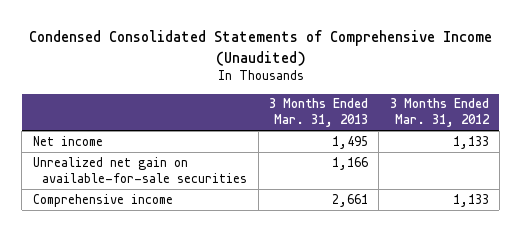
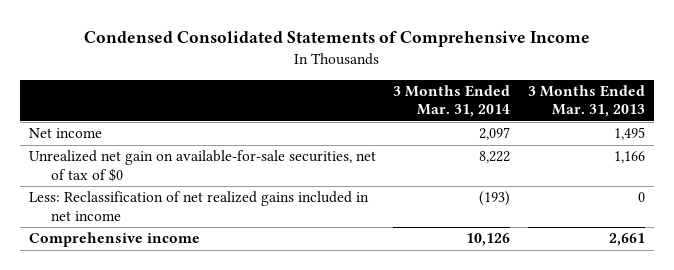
- Condensed Consolidated Statements of Comprehensive Income (Unaudited)
+ Condensed Consolidated Statements of Comprehensive Income
- | 3 Months Ended Mar. 31, 2013 | 3 Months Ended Mar. 31, 2012
+ | 3 Months Ended Mar. 31, 2014 | 3 Months Ended Mar. 31, 2013
- Unrealized net gain on available-for-sale securities | 1,166 |
+ Unrealized net gain on available-for-sale securities, net of tax of $0 | 8,222 | 1,166
+ Less: Reclassification of net realized gains included in net income | (193) | 0

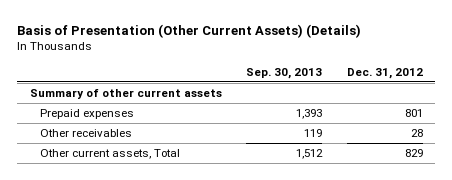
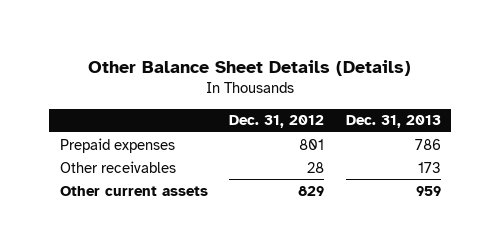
- Basis of Presentation (Other Current Assets) (Details)
+ Other Balance Sheet Details (Details)
- | Sep. 30, 2013 | Dec. 31, 2012
+ | Dec. 31, 2012 | Dec. 31, 2013
- Summary of other current assets
- Other current assets, Total | 1,512 | 829
+ Other current assets | 829 | 959

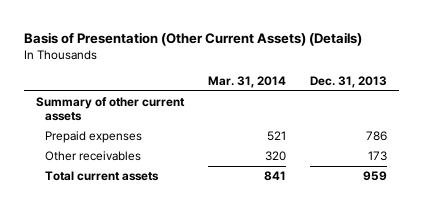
- Other Balance Sheet Details (Details)
+ Basis of Presentation (Other Current Assets) (Details)
- | Dec. 31, 2012 | Dec. 31, 2013
+ | Mar. 31, 2014 | Dec. 31, 2013
+ Summary of other current assets
- Other current assets | 829 | 959
+ Total current assets | 841 | 959

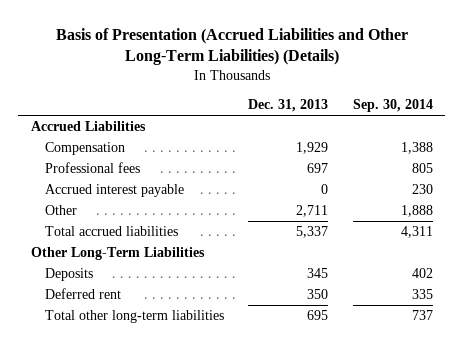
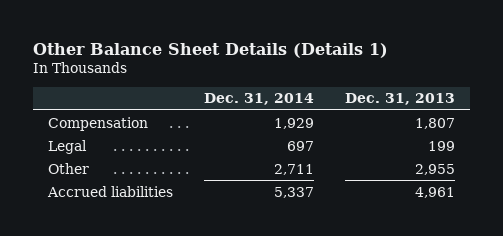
- Basis of Presentation (Accrued Liabilities and Other Long-Term Liabilities) (Details)
+ Other Balance Sheet Details (Details 1)
- | Dec. 31, 2013 | Sep. 30, 2014
+ | Dec. 31, 2014 | Dec. 31, 2013
- Accrued Liabilities
- Compensation | 1,929 | 1,388
- Professional fees | 697 | 805
- Accrued interest payable | 0 | 230
- Other | 2,711 | 1,888
- Total accrued liabilities | 5,337 | 4,311
- Other Long-Term Liabilities
- Deposits | 345 | 402
- Deferred rent | 350 | 335
- Total other long-term liabilities | 695 | 737
+ Compensation | 1,929 | 1,807
+ Legal | 697 | 199
+ Other | 2,711 | 2,955
+ Accrued liabilities | 5,337 | 4,961

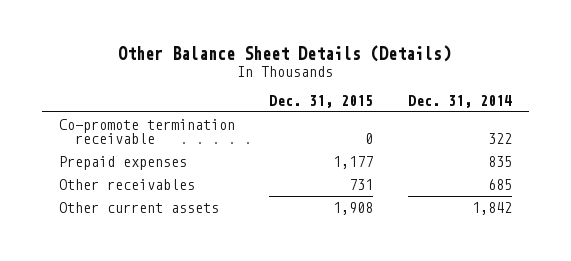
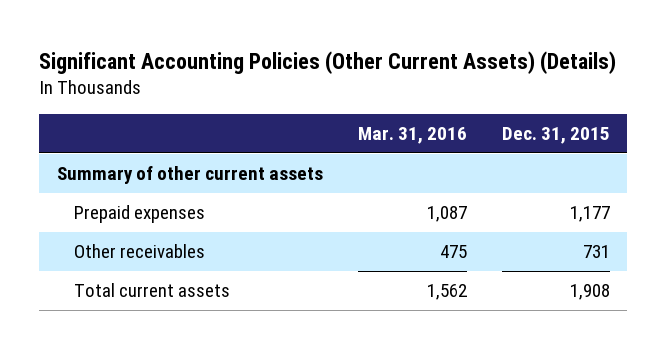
- Other Balance Sheet Details (Details)
+ Significant Accounting Policies (Other Current Assets) (Details)
- | Dec. 31, 2015 | Dec. 31, 2014
+ | Mar. 31, 2016 | Dec. 31, 2015
- Co-promote termination receivable | 0 | 322
+ Summary of other current assets
- Other current assets | 1,908 | 1,842
+ Total current assets | 1,562 | 1,908

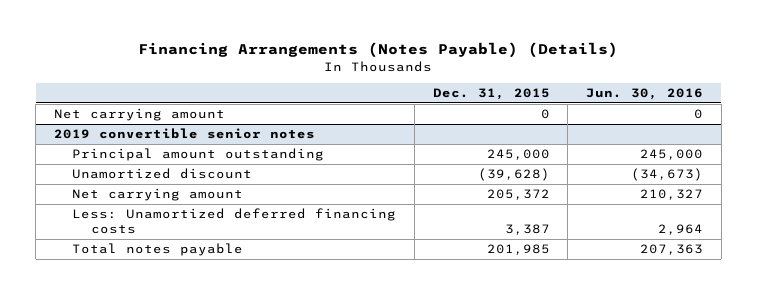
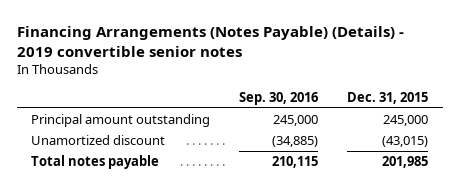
- Financing Arrangements (Notes Payable) (Details)
+ Financing Arrangements (Notes Payable) (Details) - 2019 convertible senior notes
- | Dec. 31, 2015 | Jun. 30, 2016
+ | Sep. 30, 2016 | Dec. 31, 2015
- Net carrying amount | 0 | 0
- 2019 convertible senior notes
- Unamortized discount | (39,628) | (34,673)
- Net carrying amount | 205,372 | 210,327
- Less: Unamortized deferred financing costs | 3,387 | 2,964
+ Unamortized discount | (34,885) | (43,015)

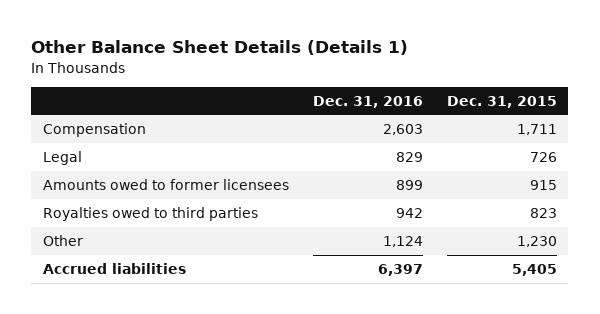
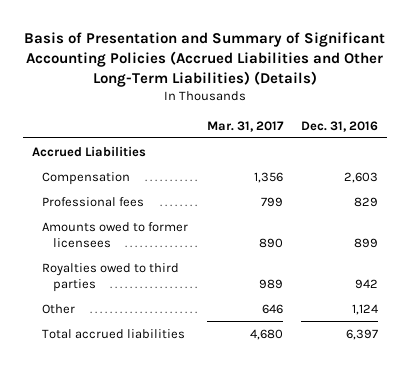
- Other Balance Sheet Details (Details 1)
+ Basis of Presentation and Summary of Significant Accounting Policies (Accrued Liabilities and Other Long-Term Liabilities) (Details)
- | Dec. 31, 2016 | Dec. 31, 2015
+ | Mar. 31, 2017 | Dec. 31, 2016
+ Accrued Liabilities
- Legal | 829 | 726
+ Professional fees | 799 | 829
- Accrued liabilities | 6,397 | 5,405
+ Total accrued liabilities | 4,680 | 6,397

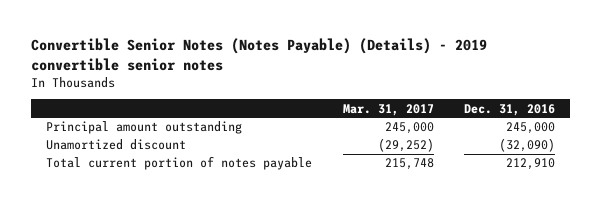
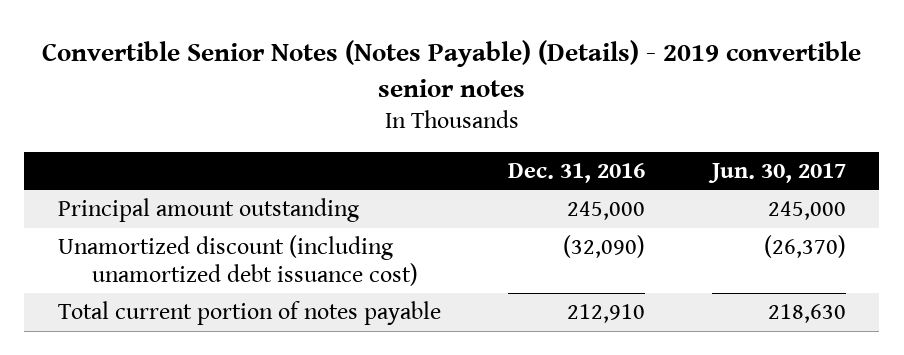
- | Mar. 31, 2017 | Dec. 31, 2016
+ | Dec. 31, 2016 | Jun. 30, 2017
- Unamortized discount | (29,252) | (32,090)
+ Unamortized discount (including unamortized debt issuance cost) | (32,090) | (26,370)

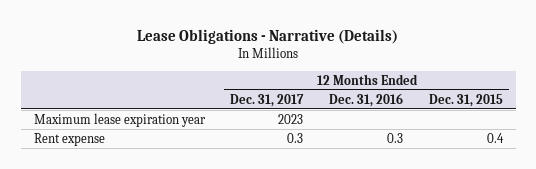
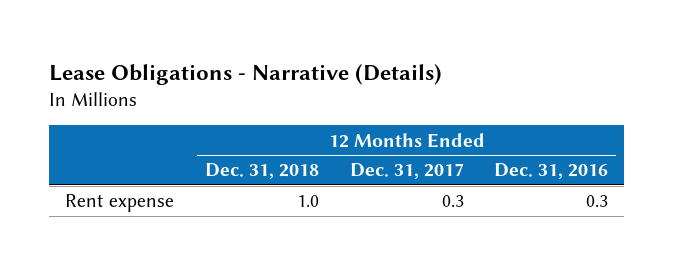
- | 12 Months Ended Dec. 31, 2017 | 12 Months Ended Dec. 31, 2016 | 12 Months Ended Dec. 31, 2015
+ | 12 Months Ended Dec. 31, 2018 | 12 Months Ended Dec. 31, 2017 | 12 Months Ended Dec. 31, 2016
- Maximum lease expiration year | 2023 | |

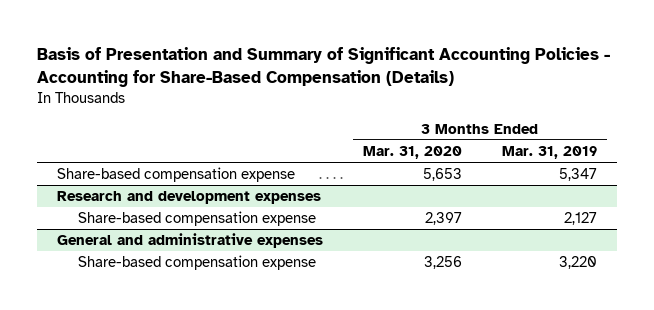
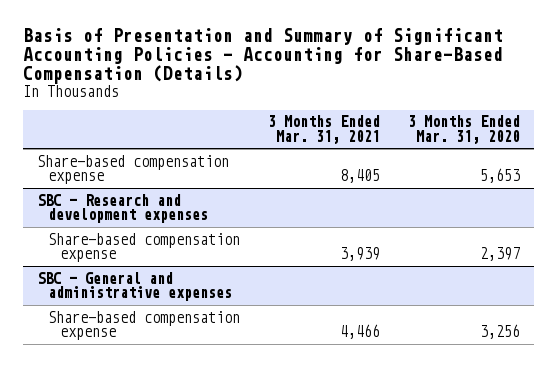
- | 3 Months Ended Mar. 31, 2020 | 3 Months Ended Mar. 31, 2019
+ | 3 Months Ended Mar. 31, 2021 | 3 Months Ended Mar. 31, 2020
- Research and development expenses
+ SBC - Research and development expenses
- General and administrative expenses
+ SBC - General and administrative expenses

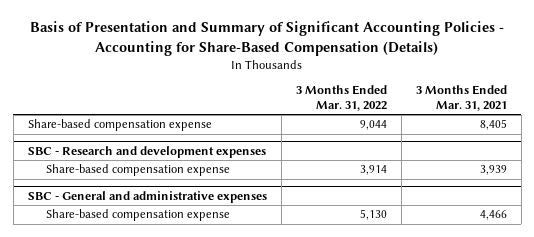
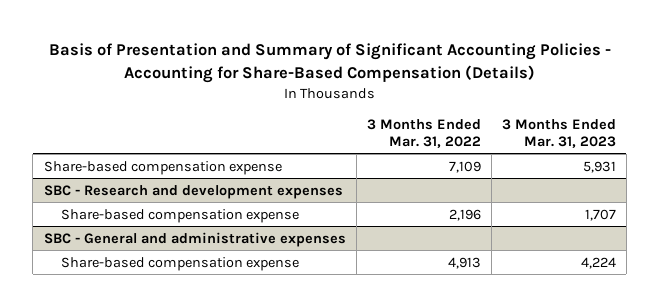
- | 3 Months Ended Mar. 31, 2022 | 3 Months Ended Mar. 31, 2021
+ | 3 Months Ended Mar. 31, 2022 | 3 Months Ended Mar. 31, 2023
- Share-based compensation expense | 9,044 | 8,405
+ Share-based compensation expense | 7,109 | 5,931
@ SBC - Research and development expenses
- Share-based compensation expense | 3,914 | 3,939
+ Share-based compensation expense | 2,196 | 1,707
@ SBC - General and administrative expenses
- Share-based compensation expense | 5,130 | 4,466
+ Share-based compensation expense | 4,913 | 4,224

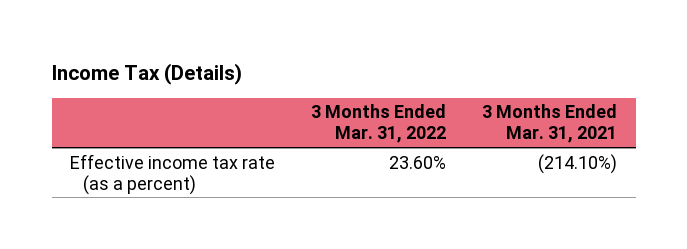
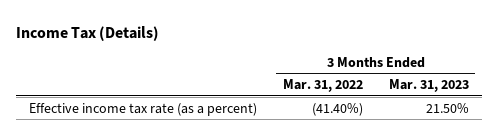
- | 3 Months Ended Mar. 31, 2022 | 3 Months Ended Mar. 31, 2021
+ | 3 Months Ended Mar. 31, 2022 | 3 Months Ended Mar. 31, 2023
- Effective income tax rate (as a percent) | 23.60% | (214.10%)
+ Effective income tax rate (as a percent) | (41.40%) | 21.50%

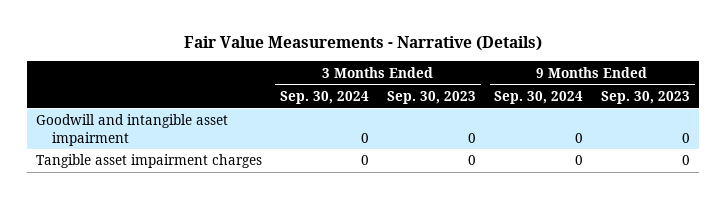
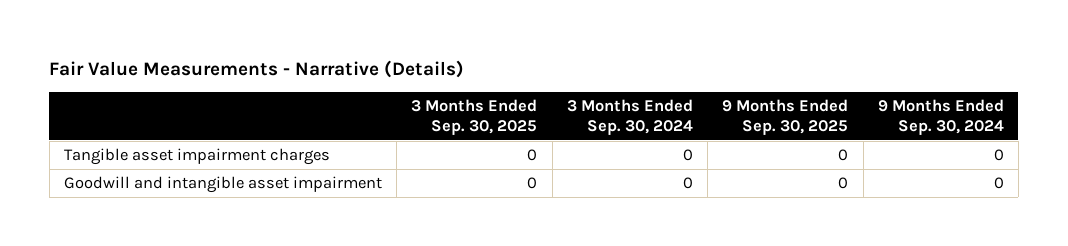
- | 3 Months Ended Sep. 30, 2024 | 3 Months Ended Sep. 30, 2023 | 9 Months Ended Sep. 30, 2024 | 9 Months Ended Sep. 30, 2023
+ | 3 Months Ended Sep. 30, 2025 | 3 Months Ended Sep. 30, 2024 | 9 Months Ended Sep. 30, 2025 | 9 Months Ended Sep. 30, 2024
moved down: Goodwill and intangible asset impairment | 0 | 0 | 0 | 0

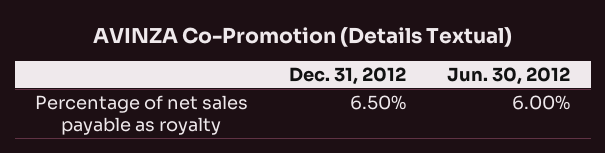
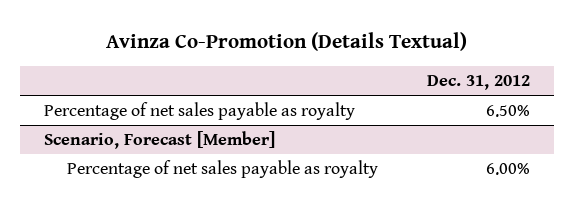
- AVINZA Co-Promotion (Details Textual)
+ Avinza Co-Promotion (Details Textual)
- | Dec. 31, 2012 | Jun. 30, 2012
+ | Dec. 31, 2012
+ Scenario, Forecast [Member]
+ Percentage of net sales payable as royalty | 6.00%

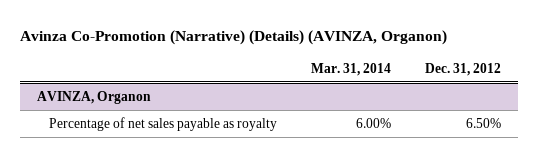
- Avinza Co-Promotion (Details Textual)
+ Avinza Co-Promotion (Narrative) (Details) (AVINZA, Organon)
- | Dec. 31, 2012
+ | Mar. 31, 2014 | Dec. 31, 2012
+ AVINZA, Organon
- Scenario, Forecast [Member]
- Percentage of net sales payable as royalty | 6.00%

